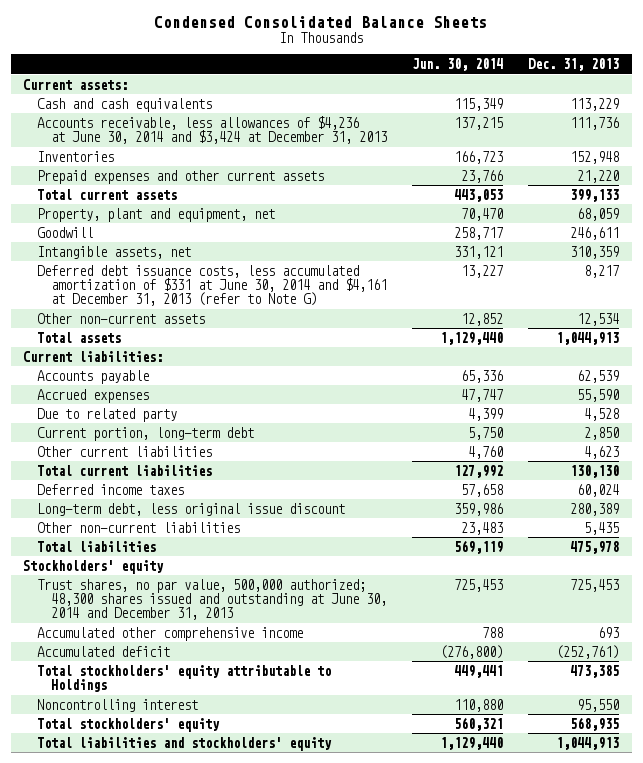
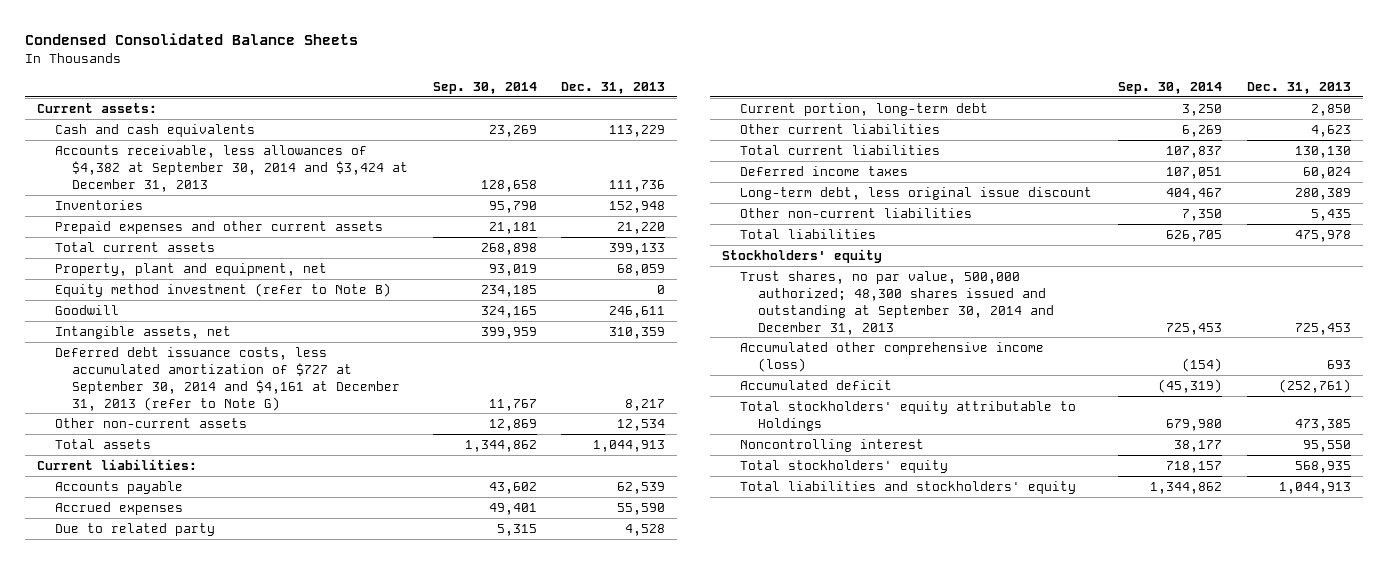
- | Jun. 30, 2014 | Dec. 31, 2013
+ | Sep. 30, 2014 | Dec. 31, 2013
- Accounts receivable, less allowances of $4,236 at June 30, 2014 and $3,424 at December 31, 2013 | 137,215 | 111,736
+ Accounts receivable, less allowances of $4,382 at September 30, 2014 and $3,424 at December 31, 2013 | 128,658 | 111,736
+ Equity method investment (refer to Note B) | 234,185 | 0
- Deferred debt issuance costs, less accumulated amortization of $331 at June 30, 2014 and $4,161 at December 31, 2013 (refer to Note G) | 13,227 | 8,217
+ Deferred debt issuance costs, less accumulated amortization of $727 at September 30, 2014 and $4,161 at December 31, 2013 (refer to Note G) | 11,767 | 8,217
- Trust shares, no par value, 500,000 authorized; 48,300 shares issued and outstanding at June 30, 2014 and December 31, 2013 | 725,453 | 725,453
- Accumulated other comprehensive income | 788 | 693
+ Trust shares, no par value, 500,000 authorized; 48,300 shares issued and outstanding at September 30, 2014 and December 31, 2013 | 725,453 | 725,453
+ Accumulated other comprehensive income (loss) | (154) | 693

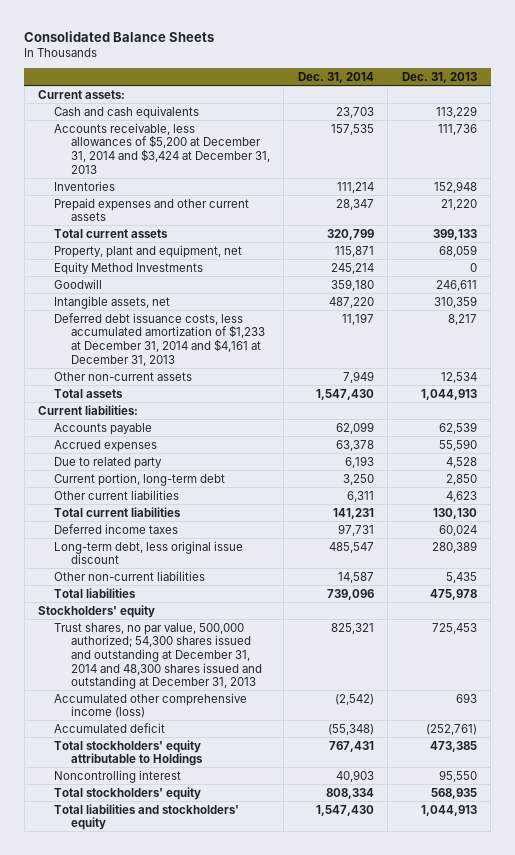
- Condensed Consolidated Balance Sheets
+ Consolidated Balance Sheets
- | Sep. 30, 2014 | Dec. 31, 2013
+ | Dec. 31, 2014 | Dec. 31, 2013
- Accounts receivable, less allowances of $4,382 at September 30, 2014 and $3,424 at December 31, 2013 | 128,658 | 111,736
+ Accounts receivable, less allowances of $5,200 at December 31, 2014 and $3,424 at December 31, 2013 | 157,535 | 111,736
- Equity method investment (refer to Note B) | 234,185 | 0
+ Equity Method Investments | 245,214 | 0
- Deferred debt issuance costs, less accumulated amortization of $727 at September 30, 2014 and $4,161 at December 31, 2013 (refer to Note G) | 11,767 | 8,217
+ Deferred debt issuance costs, less accumulated amortization of $1,233 at December 31, 2014 and $4,161 at December 31, 2013 | 11,197 | 8,217
- Trust shares, no par value, 500,000 authorized; 48,300 shares issued and outstanding at September 30, 2014 and December 31, 2013 | 725,453 | 725,453
+ Trust shares, no par value, 500,000 authorized; 54,300 shares issued and outstanding at December 31, 2014 and 48,300 shares issued and outstanding at December 31, 2013 | 825,321 | 725,453

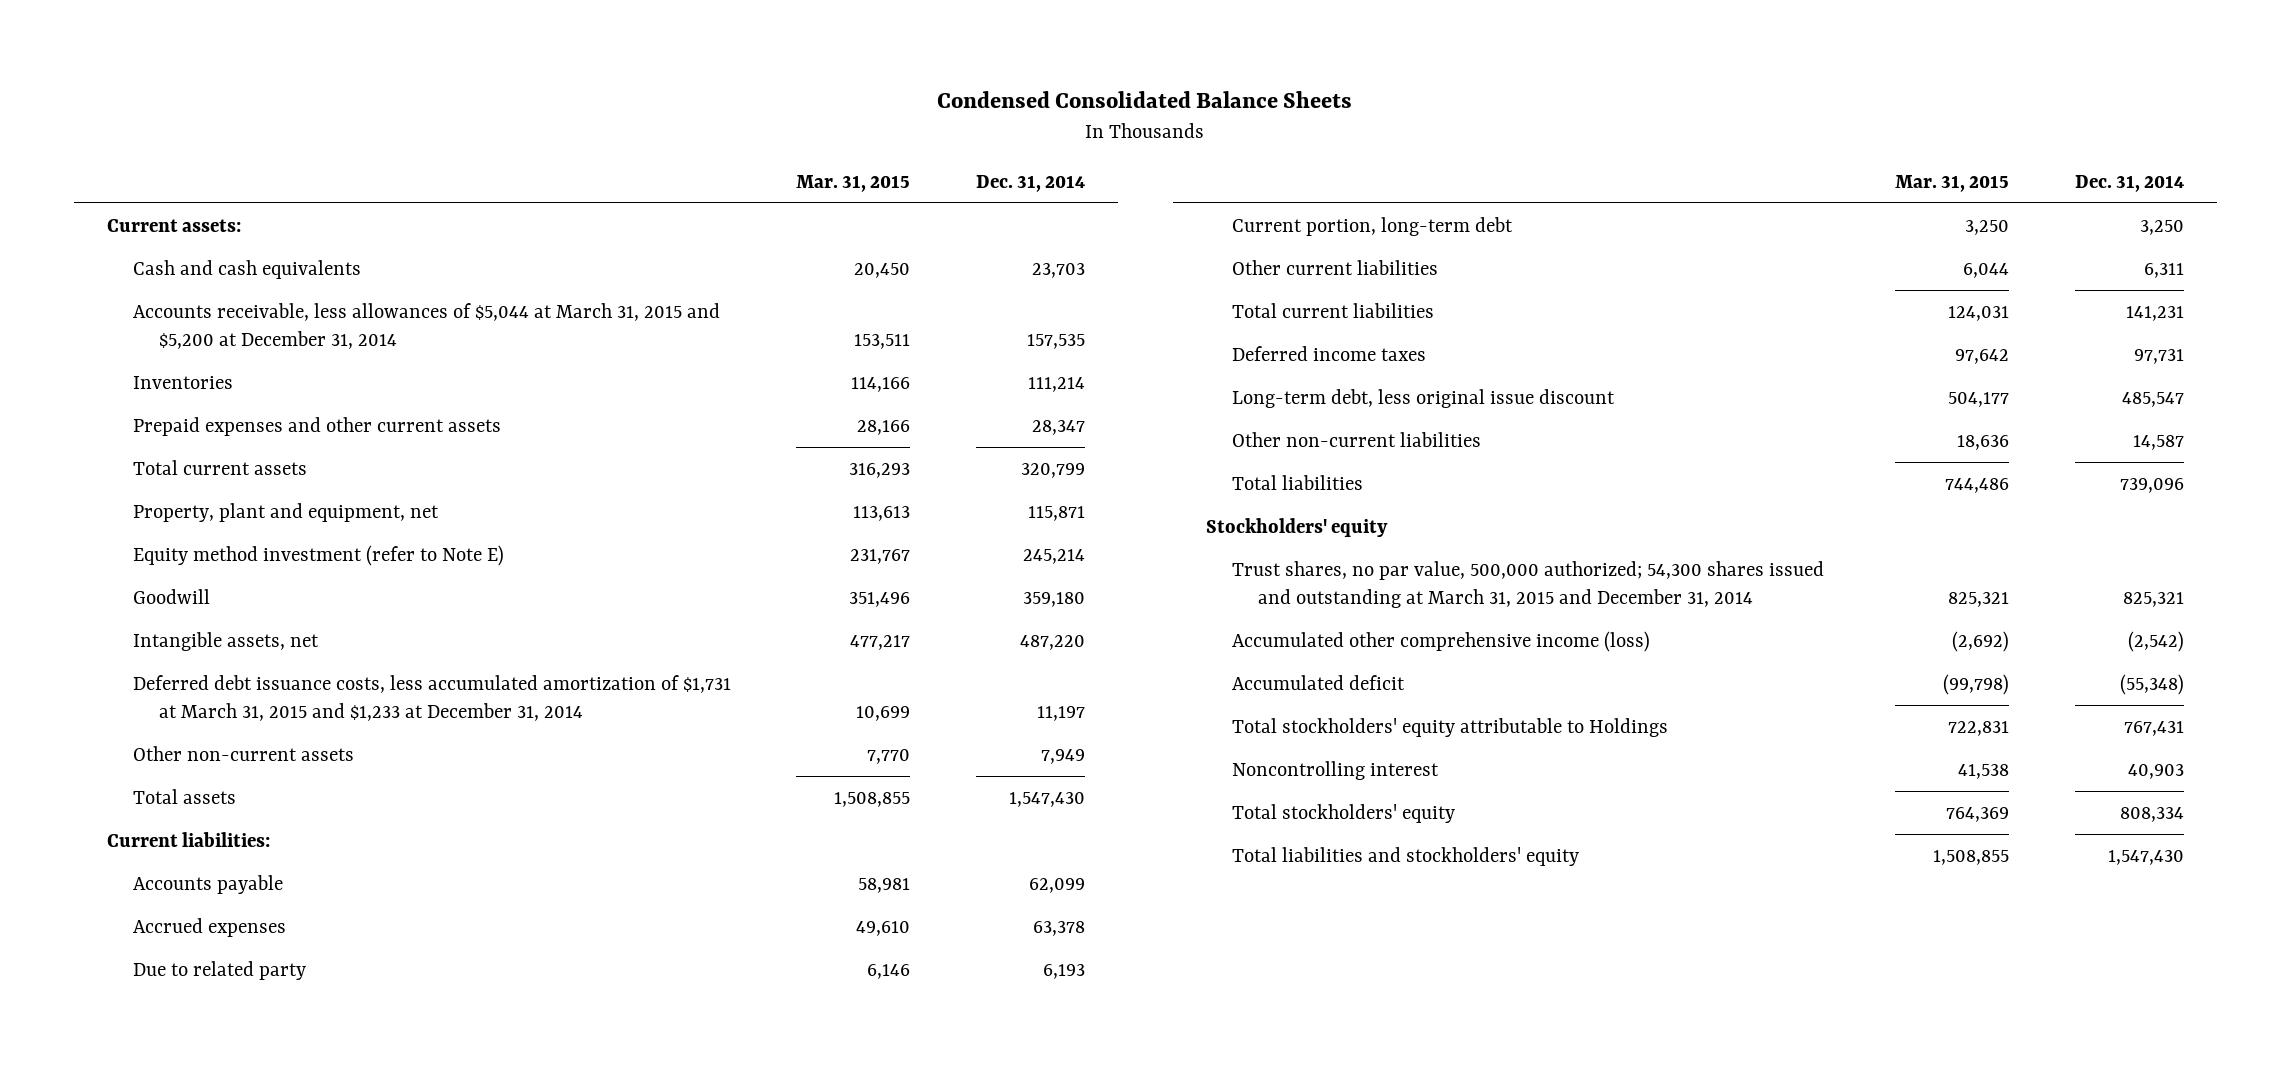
- Consolidated Balance Sheets
+ Condensed Consolidated Balance Sheets
- | Dec. 31, 2014 | Dec. 31, 2013
+ | Mar. 31, 2015 | Dec. 31, 2014
- Accounts receivable, less allowances of $5,200 at December 31, 2014 and $3,424 at December 31, 2013 | 157,535 | 111,736
+ Accounts receivable, less allowances of $5,044 at March 31, 2015 and $5,200 at December 31, 2014 | 153,511 | 157,535
- Equity Method Investments | 245,214 | 0
+ Equity method investment (refer to Note E) | 231,767 | 245,214
- Deferred debt issuance costs, less accumulated amortization of $1,233 at December 31, 2014 and $4,161 at December 31, 2013 | 11,197 | 8,217
+ Deferred debt issuance costs, less accumulated amortization of $1,731 at March 31, 2015 and $1,233 at December 31, 2014 | 10,699 | 11,197
- Trust shares, no par value, 500,000 authorized; 54,300 shares issued and outstanding at December 31, 2014 and 48,300 shares issued and outstanding at December 31, 2013 | 825,321 | 725,453
+ Trust shares, no par value, 500,000 authorized; 54,300 shares issued and outstanding at March 31, 2015 and December 31, 2014 | 825,321 | 825,321

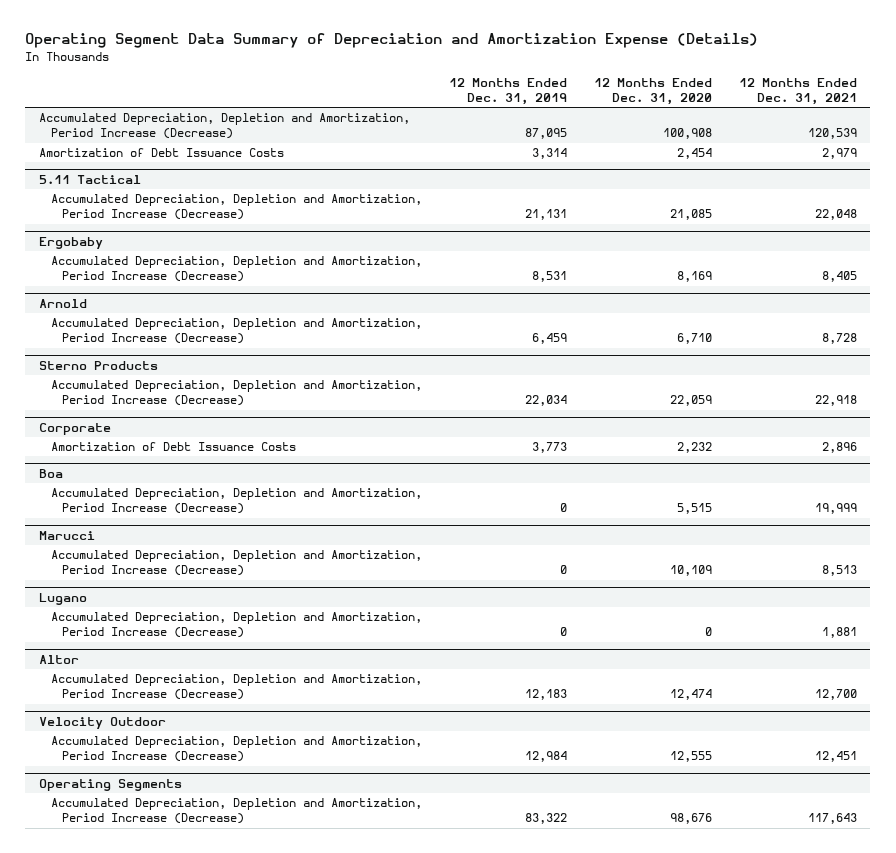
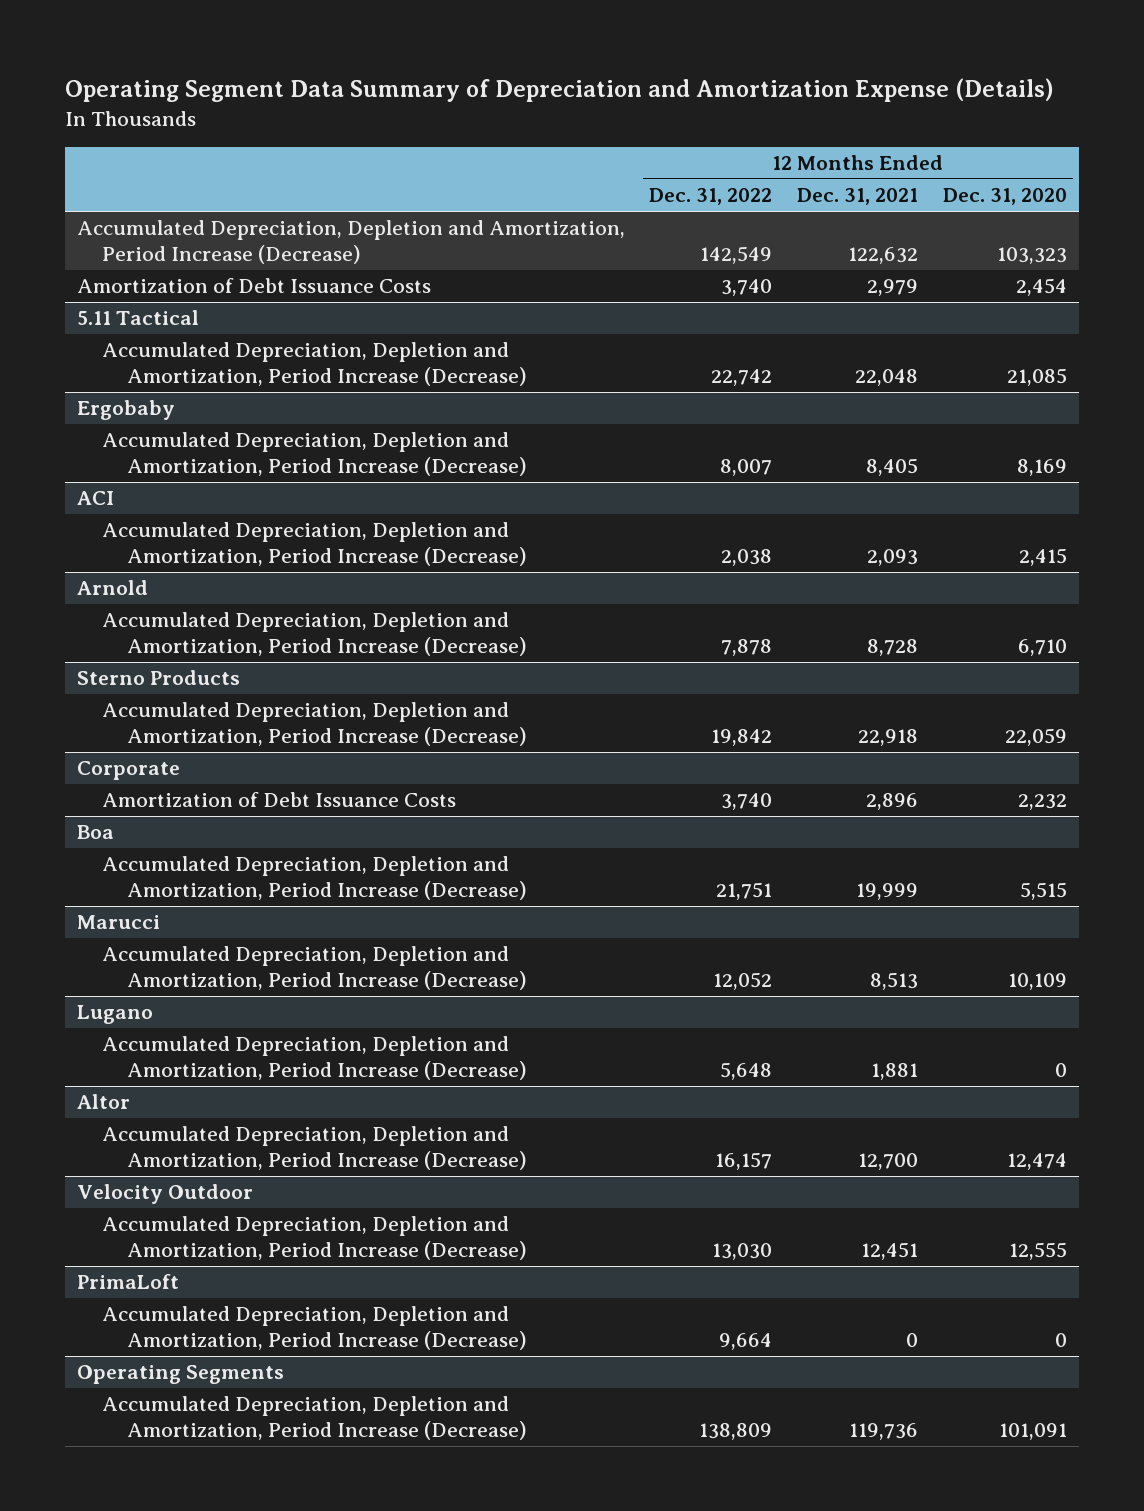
- | 12 Months Ended Dec. 31, 2019 | 12 Months Ended Dec. 31, 2020 | 12 Months Ended Dec. 31, 2021
+ | 12 Months Ended Dec. 31, 2022 | 12 Months Ended Dec. 31, 2021 | 12 Months Ended Dec. 31, 2020
- Accumulated Depreciation, Depletion and Amortization, Period Increase (Decrease) | 87,095 | 100,908 | 120,539
+ Accumulated Depreciation, Depletion and Amortization, Period Increase (Decrease) | 142,549 | 122,632 | 103,323
+ ACI
+ Accumulated Depreciation, Depletion and Amortization, Period Increase (Decrease) | 2,038 | 2,093 | 2,415
+ PrimaLoft
+ Accumulated Depreciation, Depletion and Amortization, Period Increase (Decrease) | 9,664 | 0 | 0
@ Operating Segments
- Accumulated Depreciation, Depletion and Amortization, Period Increase (Decrease) | 83,322 | 98,676 | 117,643
+ Accumulated Depreciation, Depletion and Amortization, Period Increase (Decrease) | 138,809 | 119,736 | 101,091

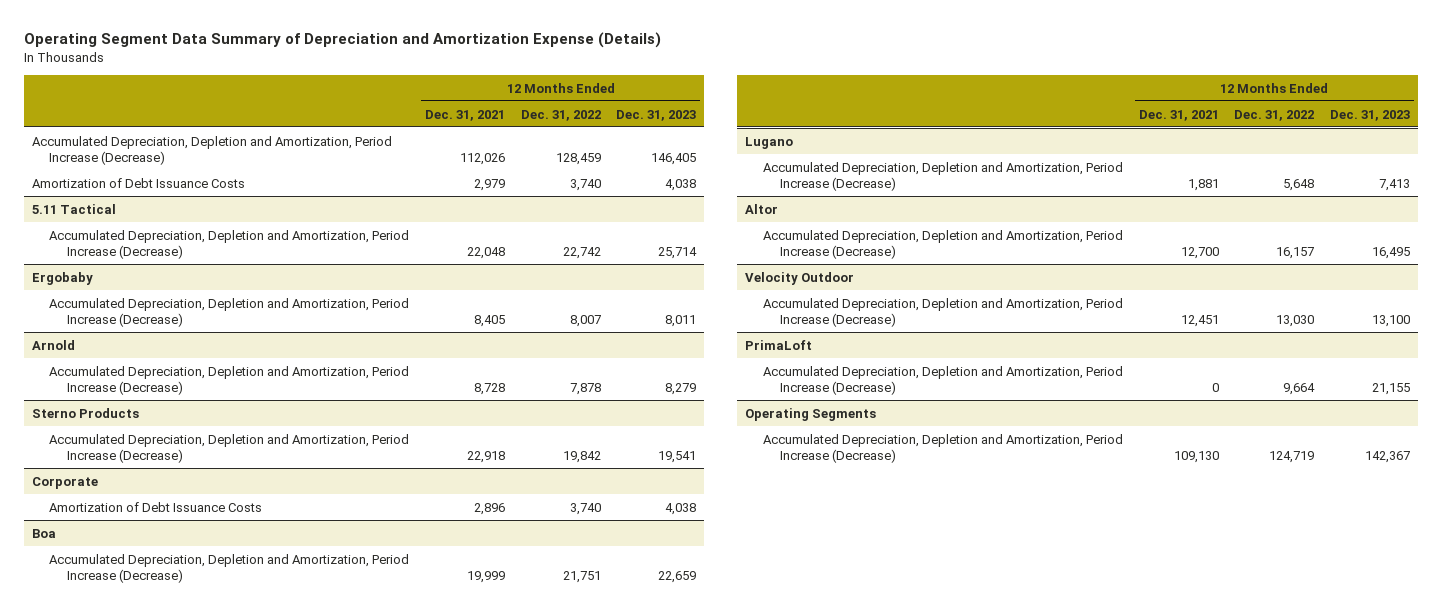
- | 12 Months Ended Dec. 31, 2022 | 12 Months Ended Dec. 31, 2021 | 12 Months Ended Dec. 31, 2020
+ | 12 Months Ended Dec. 31, 2021 | 12 Months Ended Dec. 31, 2022 | 12 Months Ended Dec. 31, 2023
- Accumulated Depreciation, Depletion and Amortization, Period Increase (Decrease) | 142,549 | 122,632 | 103,323
+ Accumulated Depreciation, Depletion and Amortization, Period Increase (Decrease) | 112,026 | 128,459 | 146,405
- ACI
- Accumulated Depreciation, Depletion and Amortization, Period Increase (Decrease) | 2,038 | 2,093 | 2,415
- Marucci
- Accumulated Depreciation, Depletion and Amortization, Period Increase (Decrease) | 12,052 | 8,513 | 10,109
@ Operating Segments
- Accumulated Depreciation, Depletion and Amortization, Period Increase (Decrease) | 138,809 | 119,736 | 101,091
+ Accumulated Depreciation, Depletion and Amortization, Period Increase (Decrease) | 109,130 | 124,719 | 142,367

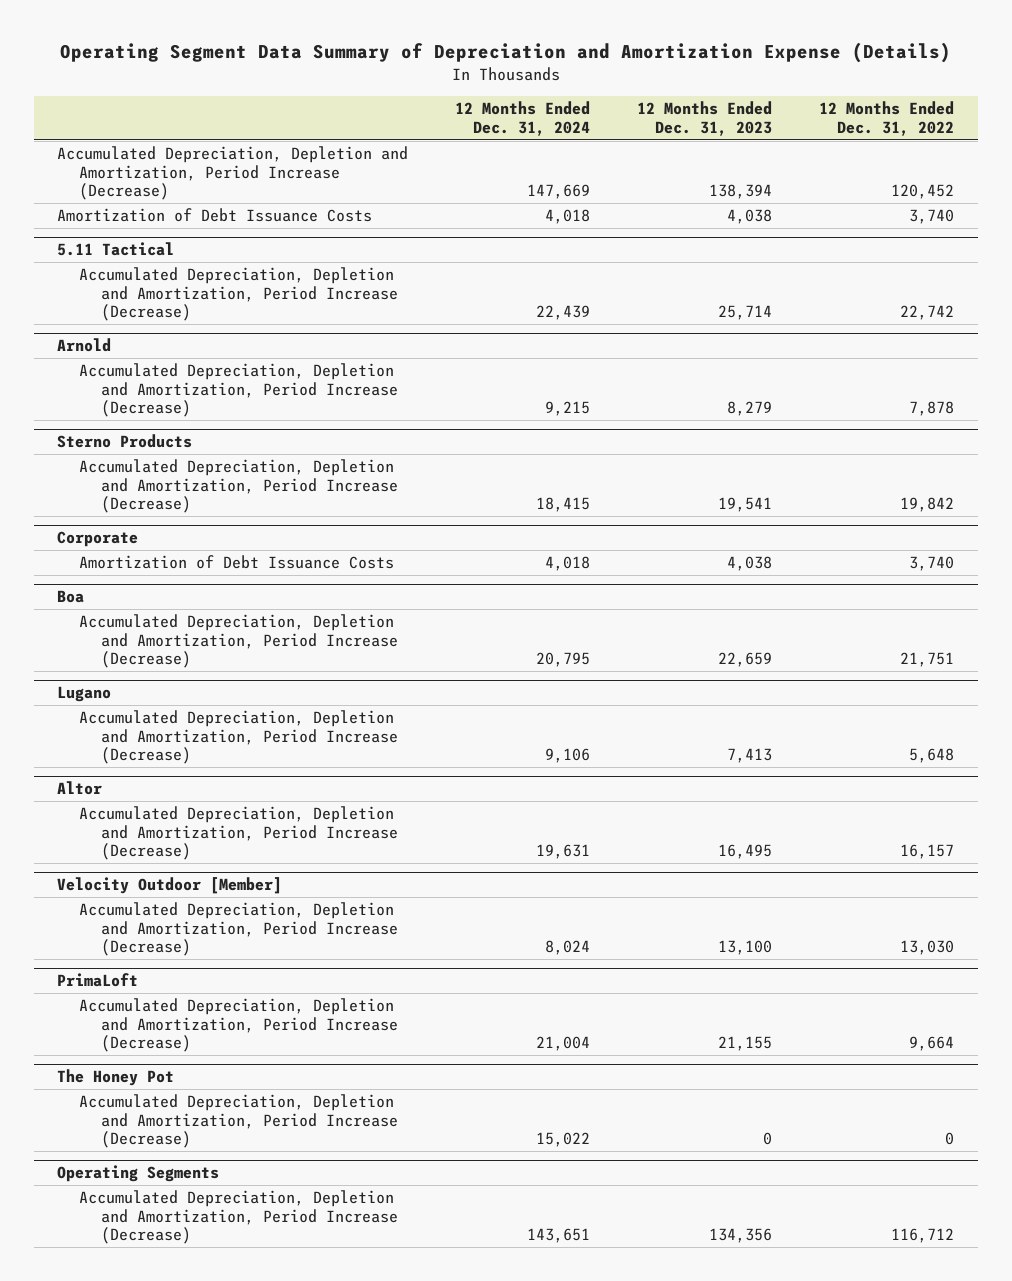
- | 12 Months Ended Dec. 31, 2021 | 12 Months Ended Dec. 31, 2022 | 12 Months Ended Dec. 31, 2023
+ | 12 Months Ended Dec. 31, 2024 | 12 Months Ended Dec. 31, 2023 | 12 Months Ended Dec. 31, 2022
- Accumulated Depreciation, Depletion and Amortization, Period Increase (Decrease) | 112,026 | 128,459 | 146,405
+ Accumulated Depreciation, Depletion and Amortization, Period Increase (Decrease) | 147,669 | 138,394 | 120,452
- Ergobaby
- Accumulated Depreciation, Depletion and Amortization, Period Increase (Decrease) | 8,405 | 8,007 | 8,011
- Velocity Outdoor
+ Velocity Outdoor [Member]
+ The Honey Pot
+ Accumulated Depreciation, Depletion and Amortization, Period Increase (Decrease) | 15,022 | 0 | 0
@ Operating Segments
- Accumulated Depreciation, Depletion and Amortization, Period Increase (Decrease) | 109,130 | 124,719 | 142,367
+ Accumulated Depreciation, Depletion and Amortization, Period Increase (Decrease) | 143,651 | 134,356 | 116,712

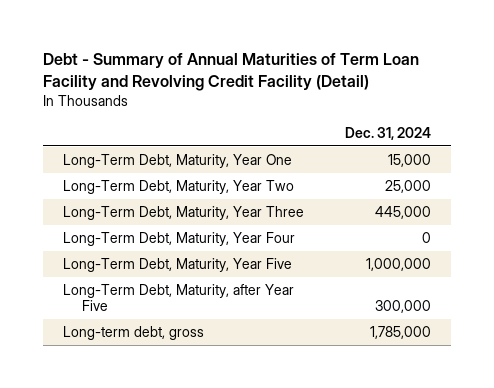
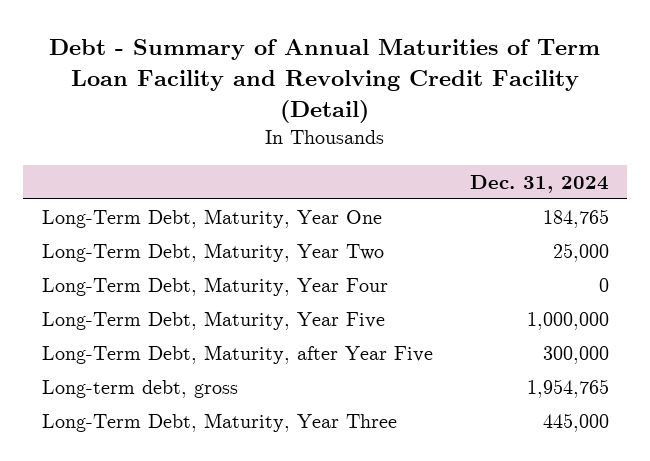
- Long-Term Debt, Maturity, Year One | 15,000
+ Long-Term Debt, Maturity, Year One | 184,765
- Long-term debt, gross | 1,785,000
+ Long-term debt, gross | 1,954,765
moved down: Long-Term Debt, Maturity, Year Three | 445,000

